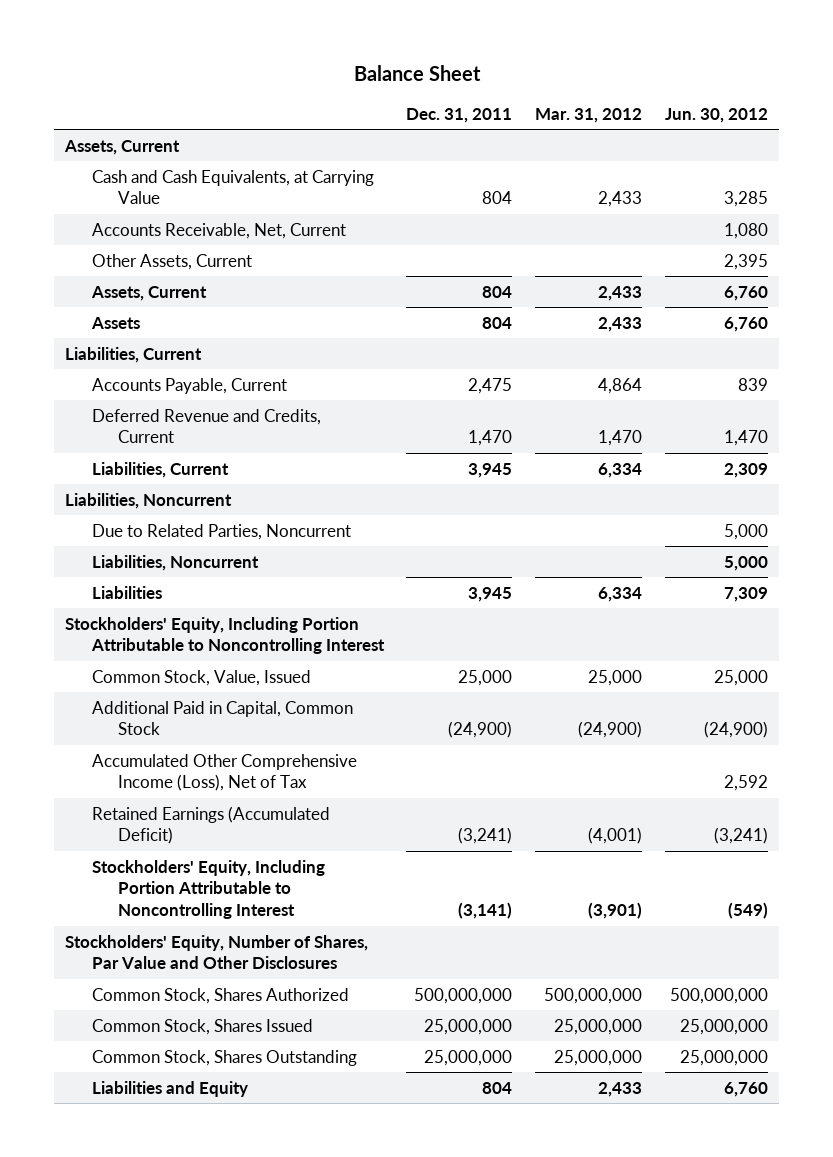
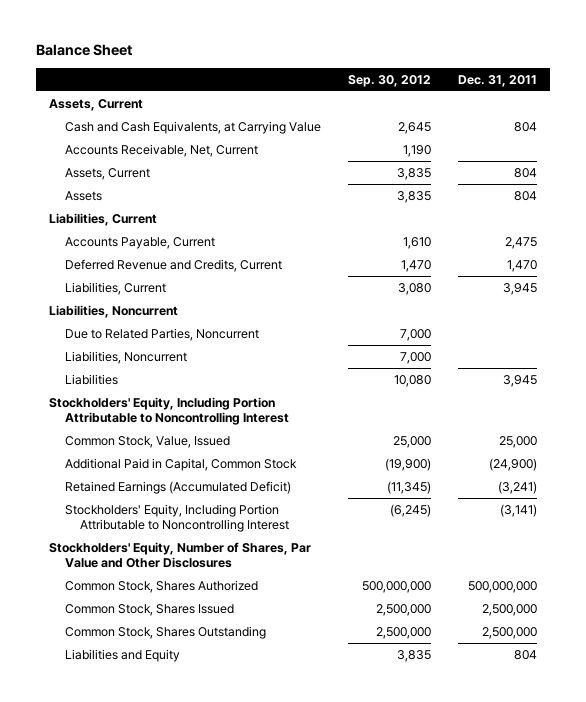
- | Dec. 31, 2011 | Mar. 31, 2012 | Jun. 30, 2012
+ | Sep. 30, 2012 | Dec. 31, 2011
- Other Assets, Current | | | 2,395
- Accumulated Other Comprehensive Income (Loss), Net of Tax | | | 2,592
- Common Stock, Shares Issued | 25,000,000 | 25,000,000 | 25,000,000
- Common Stock, Shares Outstanding | 25,000,000 | 25,000,000 | 25,000,000
+ Common Stock, Shares Issued | 2,500,000 | 2,500,000
+ Common Stock, Shares Outstanding | 2,500,000 | 2,500,000

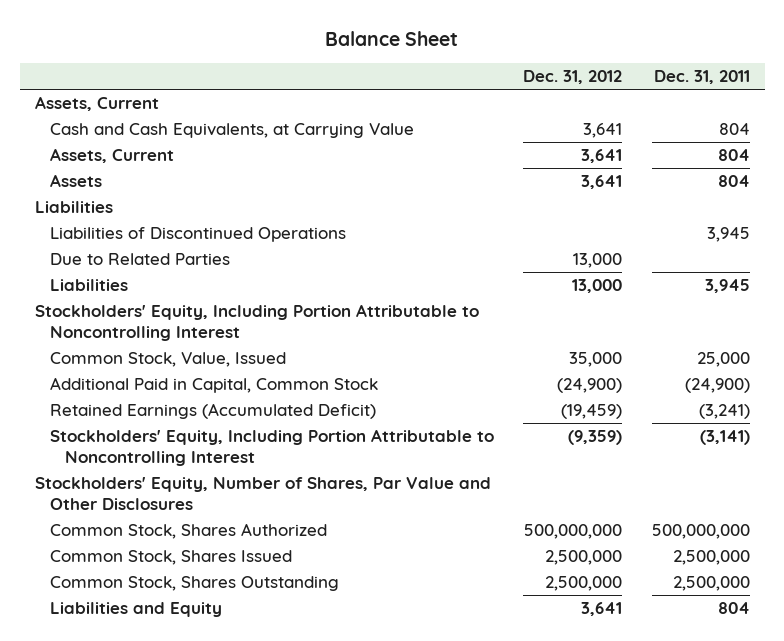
- | Sep. 30, 2012 | Dec. 31, 2011
+ | Dec. 31, 2012 | Dec. 31, 2011
- Accounts Receivable, Net, Current | 1,190 |
- Liabilities, Current
- Accounts Payable, Current | 1,610 | 2,475
- Deferred Revenue and Credits, Current | 1,470 | 1,470
- Liabilities, Current | 3,080 | 3,945
- Liabilities, Noncurrent
- Due to Related Parties, Noncurrent | 7,000 |
- Liabilities, Noncurrent | 7,000 |
+ Liabilities
+ Liabilities of Discontinued Operations | | 3,945
+ Due to Related Parties | 13,000 |

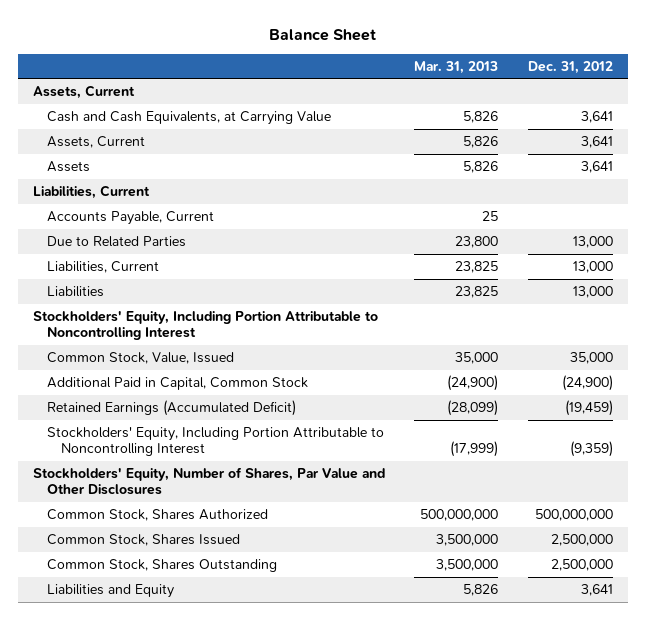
- | Dec. 31, 2012 | Dec. 31, 2011
+ | Mar. 31, 2013 | Dec. 31, 2012
- Liabilities
- Liabilities of Discontinued Operations | | 3,945
+ Liabilities, Current
+ Accounts Payable, Current | 25 |
+ Liabilities, Current | 23,825 | 13,000

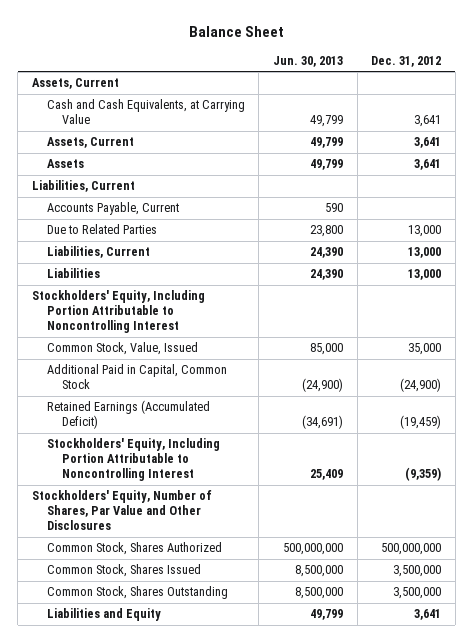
- | Mar. 31, 2013 | Dec. 31, 2012
+ | Jun. 30, 2013 | Dec. 31, 2012
- Common Stock, Shares Issued | 3,500,000 | 2,500,000
- Common Stock, Shares Outstanding | 3,500,000 | 2,500,000
+ Common Stock, Shares Issued | 8,500,000 | 3,500,000
+ Common Stock, Shares Outstanding | 8,500,000 | 3,500,000

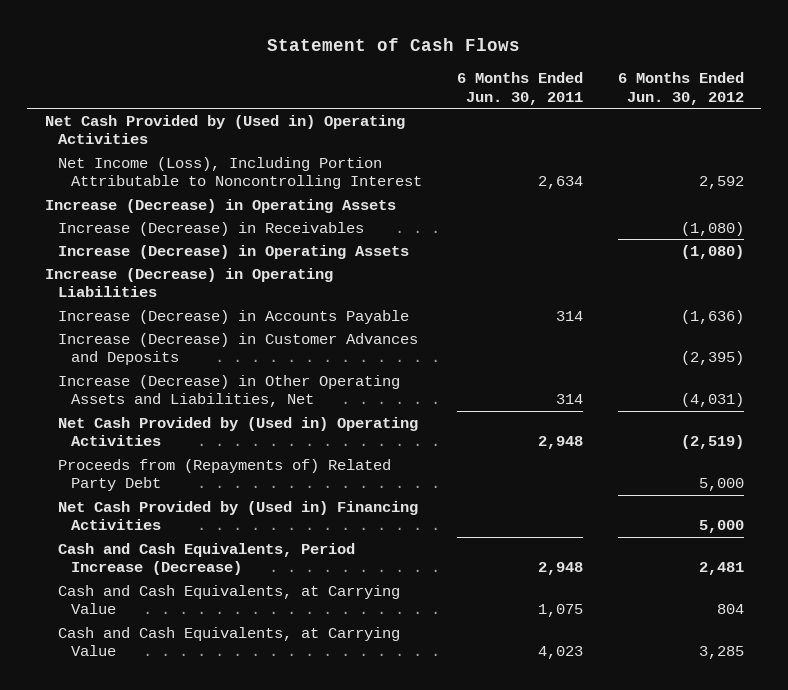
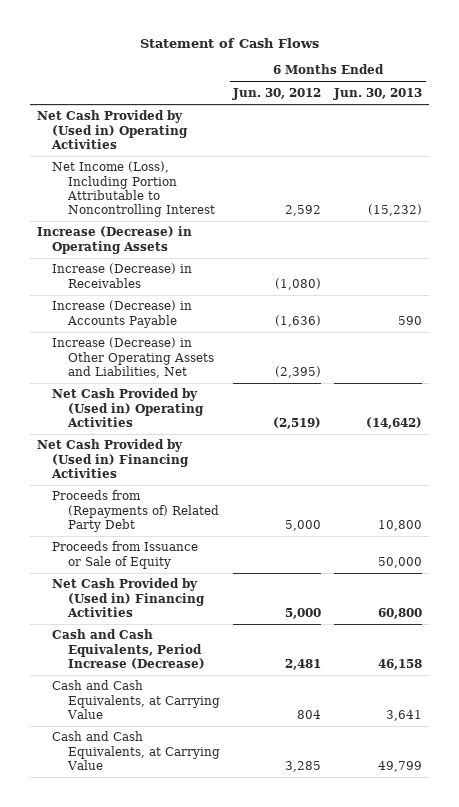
- | 6 Months Ended Jun. 30, 2011 | 6 Months Ended Jun. 30, 2012
+ | 6 Months Ended Jun. 30, 2012 | 6 Months Ended Jun. 30, 2013
- Increase (Decrease) in Operating Assets | | (1,080)
- Increase (Decrease) in Operating Liabilities
- Increase (Decrease) in Customer Advances and Deposits | | (2,395)
- Increase (Decrease) in Other Operating Assets and Liabilities, Net | 314 | (4,031)
+ Increase (Decrease) in Other Operating Assets and Liabilities, Net | (2,395) |
+ Net Cash Provided by (Used in) Financing Activities
+ Proceeds from Issuance or Sale of Equity | | 50,000

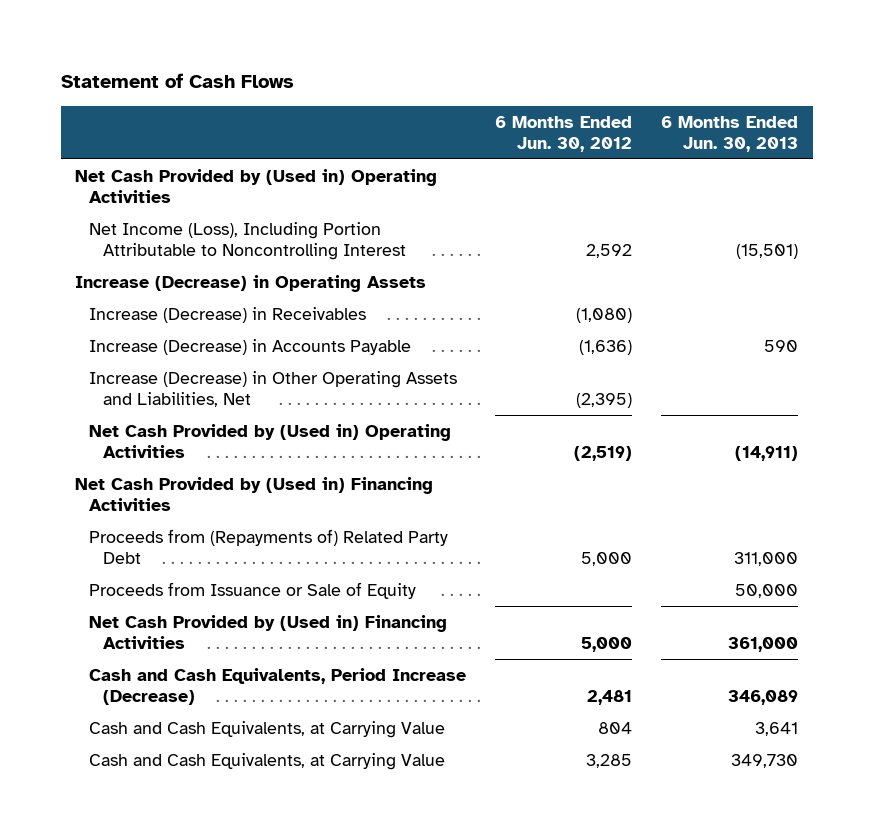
- Net Income (Loss), Including Portion Attributable to Noncontrolling Interest | 2,592 | (15,232)
+ Net Income (Loss), Including Portion Attributable to Noncontrolling Interest | 2,592 | (15,501)
- Net Cash Provided by (Used in) Operating Activities | (2,519) | (14,642)
+ Net Cash Provided by (Used in) Operating Activities | (2,519) | (14,911)
- Proceeds from (Repayments of) Related Party Debt | 5,000 | 10,800
+ Proceeds from (Repayments of) Related Party Debt | 5,000 | 311,000
- Net Cash Provided by (Used in) Financing Activities | 5,000 | 60,800
- Cash and Cash Equivalents, Period Increase (Decrease) | 2,481 | 46,158
+ Net Cash Provided by (Used in) Financing Activities | 5,000 | 361,000
+ Cash and Cash Equivalents, Period Increase (Decrease) | 2,481 | 346,089
- Cash and Cash Equivalents, at Carrying Value | 3,285 | 49,799
+ Cash and Cash Equivalents, at Carrying Value | 3,285 | 349,730

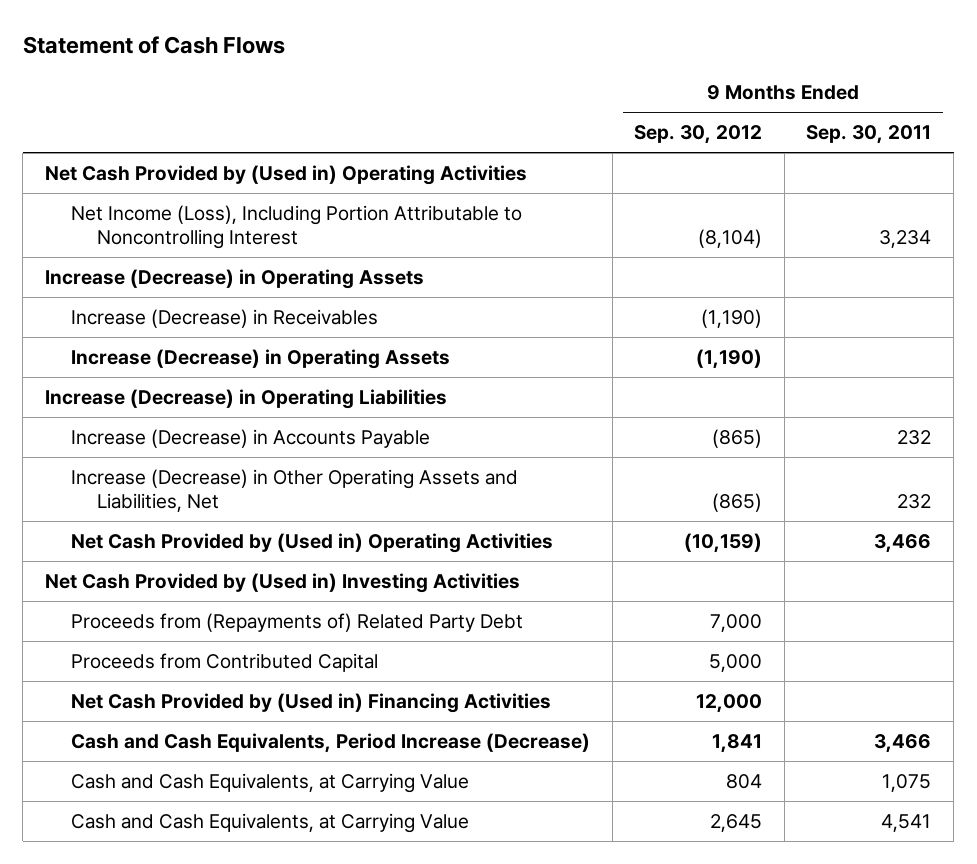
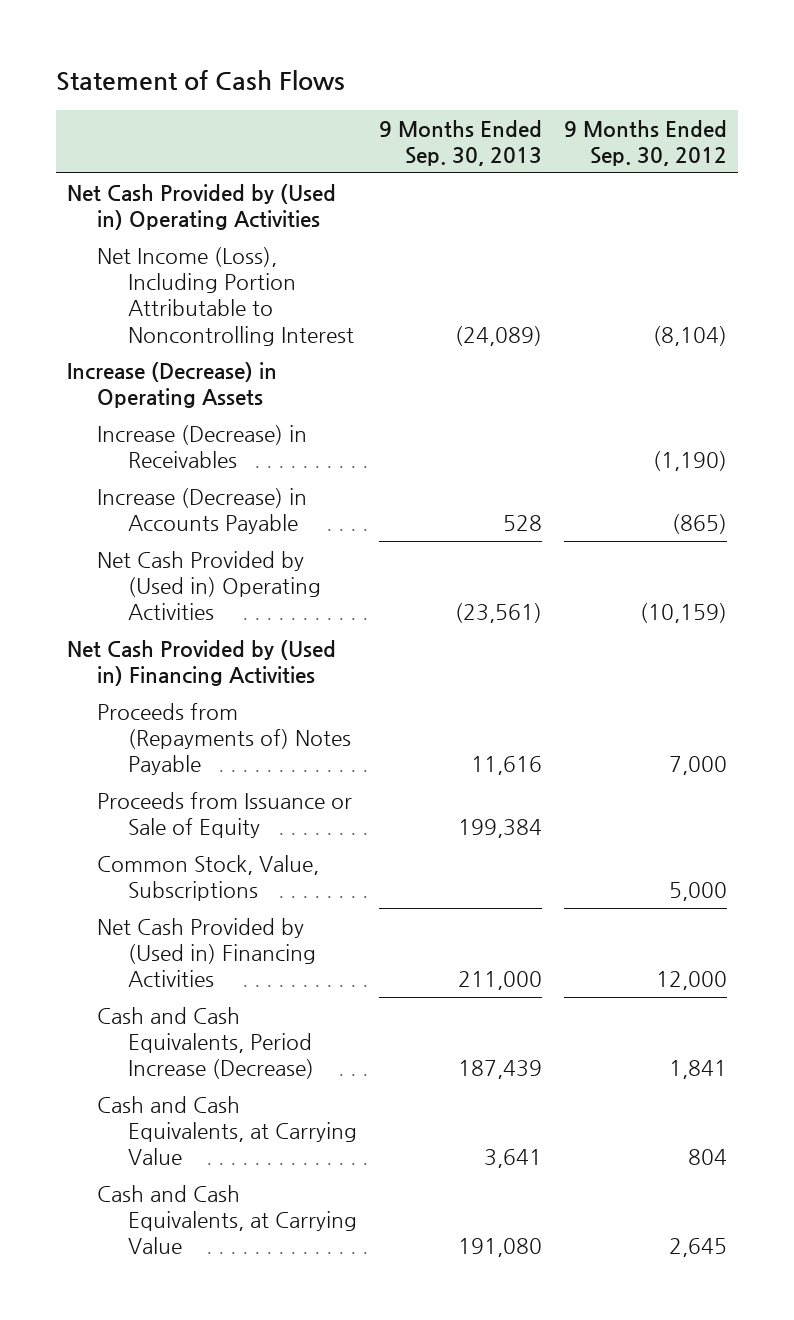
- | 9 Months Ended Sep. 30, 2012 | 9 Months Ended Sep. 30, 2011
+ | 9 Months Ended Sep. 30, 2013 | 9 Months Ended Sep. 30, 2012
- Increase (Decrease) in Operating Assets | (1,190) |
- Increase (Decrease) in Operating Liabilities
- Increase (Decrease) in Other Operating Assets and Liabilities, Net | (865) | 232
- Net Cash Provided by (Used in) Investing Activities
- Proceeds from (Repayments of) Related Party Debt | 7,000 |
- Proceeds from Contributed Capital | 5,000 |
+ Net Cash Provided by (Used in) Financing Activities
+ Proceeds from (Repayments of) Notes Payable | 11,616 | 7,000
+ Proceeds from Issuance or Sale of Equity | 199,384 |
+ Common Stock, Value, Subscriptions | | 5,000

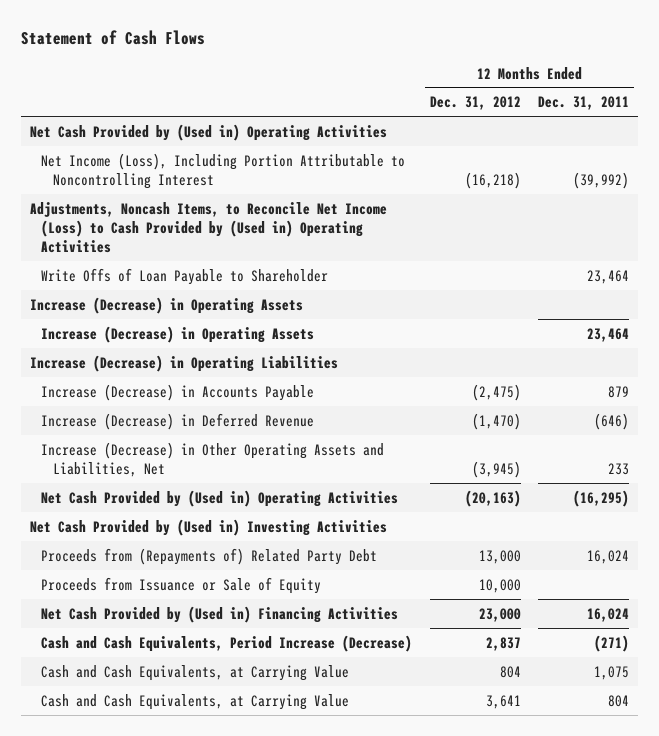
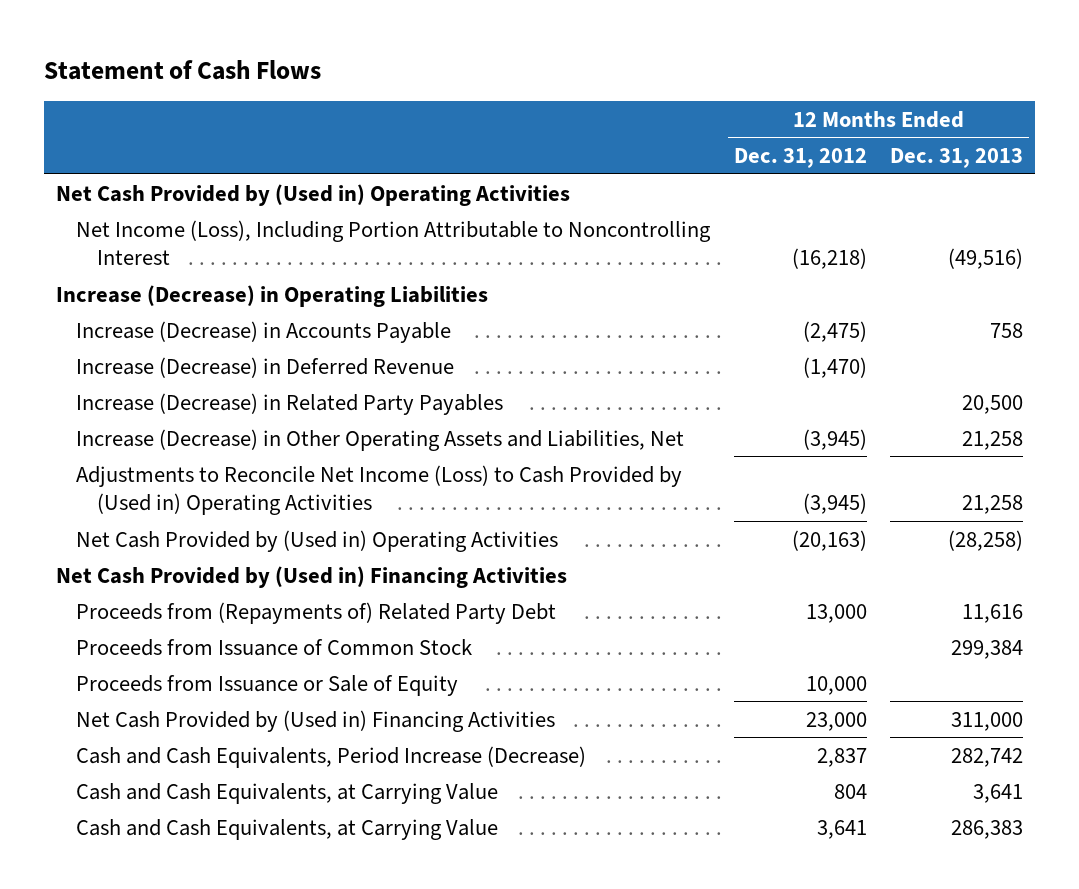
- | 12 Months Ended Dec. 31, 2012 | 12 Months Ended Dec. 31, 2011
+ | 12 Months Ended Dec. 31, 2012 | 12 Months Ended Dec. 31, 2013
- Adjustments, Noncash Items, to Reconcile Net Income (Loss) to Cash Provided by (Used in) Operating Activities
- Write Offs of Loan Payable to Shareholder | | 23,464
- Increase (Decrease) in Operating Assets
- Increase (Decrease) in Operating Assets | | 23,464
+ Increase (Decrease) in Related Party Payables | | 20,500
+ Adjustments to Reconcile Net Income (Loss) to Cash Provided by (Used in) Operating Activities | (3,945) | 21,258
- Net Cash Provided by (Used in) Investing Activities
+ Net Cash Provided by (Used in) Financing Activities
+ Proceeds from Issuance of Common Stock | | 299,384

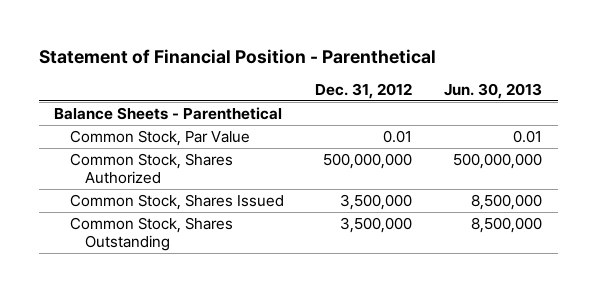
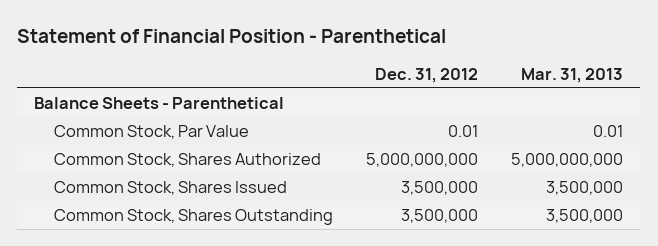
- | Dec. 31, 2012 | Jun. 30, 2013
+ | Dec. 31, 2012 | Mar. 31, 2013
- Common Stock, Shares Authorized | 500,000,000 | 500,000,000
+ Common Stock, Shares Authorized | 5,000,000,000 | 5,000,000,000

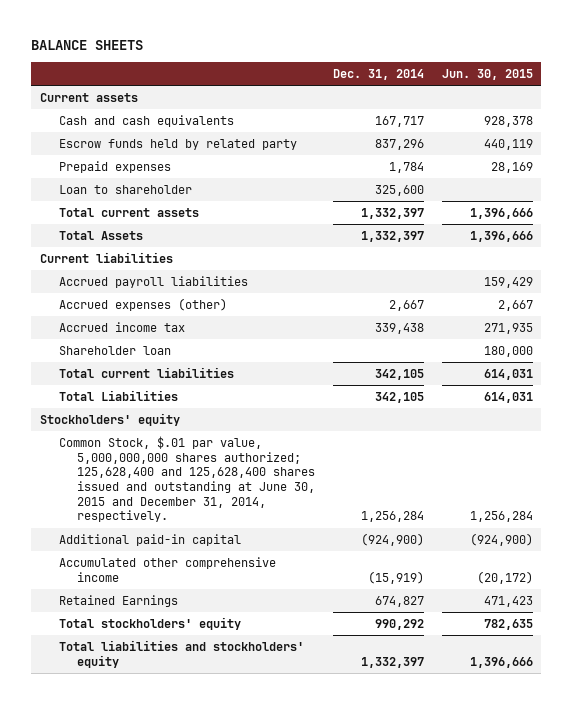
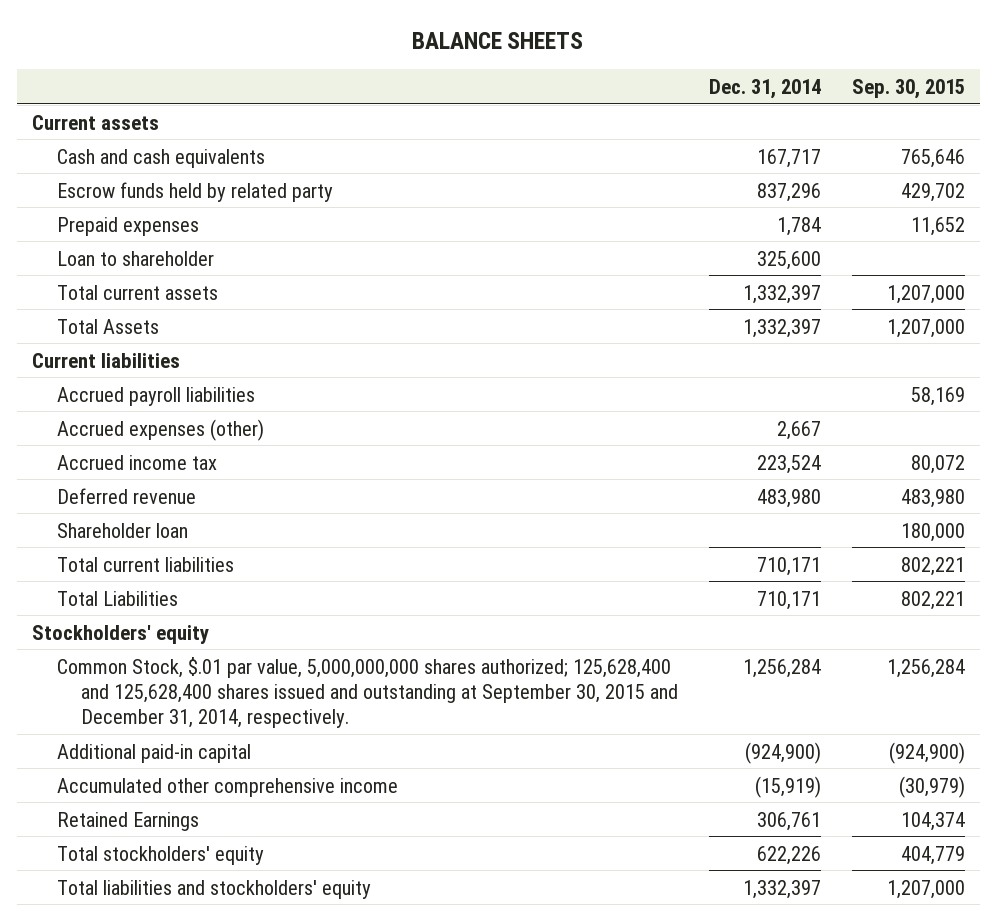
- | Dec. 31, 2014 | Jun. 30, 2015
+ | Dec. 31, 2014 | Sep. 30, 2015
- Accrued income tax | 339,438 | 271,935
+ Accrued income tax | 223,524 | 80,072
+ Deferred revenue | 483,980 | 483,980
- Total current liabilities | 342,105 | 614,031
- Total Liabilities | 342,105 | 614,031
+ Total current liabilities | 710,171 | 802,221
+ Total Liabilities | 710,171 | 802,221
- Common Stock, $.01 par value, 5,000,000,000 shares authorized; 125,628,400 and 125,628,400 shares issued and outstanding at June 30, 2015 and December 31, 2014, respectively. | 1,256,284 | 1,256,284
+ Common Stock, $.01 par value, 5,000,000,000 shares authorized; 125,628,400 and 125,628,400 shares issued and outstanding at September 30, 2015 and December 31, 2014, respectively. | 1,256,284 | 1,256,284
- Retained Earnings | 674,827 | 471,423
- Total stockholders' equity | 990,292 | 782,635
+ Retained Earnings | 306,761 | 104,374
+ Total stockholders' equity | 622,226 | 404,779

